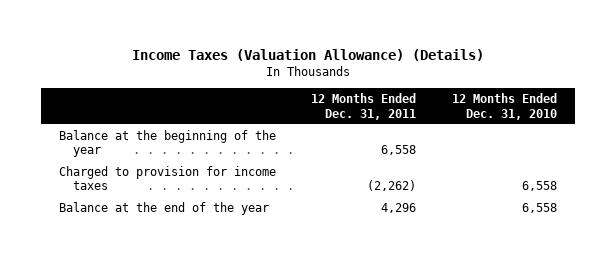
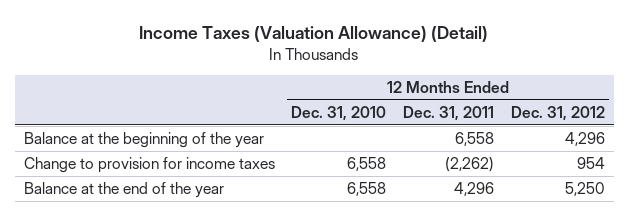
- Income Taxes (Valuation Allowance) (Details)
+ Income Taxes (Valuation Allowance) (Detail)
- | 12 Months Ended Dec. 31, 2011 | 12 Months Ended Dec. 31, 2010
+ | 12 Months Ended Dec. 31, 2010 | 12 Months Ended Dec. 31, 2011 | 12 Months Ended Dec. 31, 2012
- Charged to provision for income taxes | (2,262) | 6,558
+ Change to provision for income taxes | 6,558 | (2,262) | 954

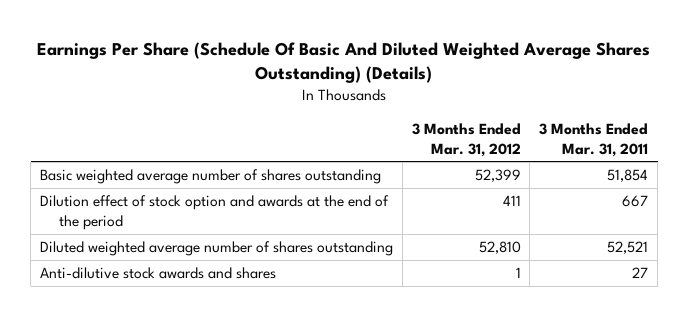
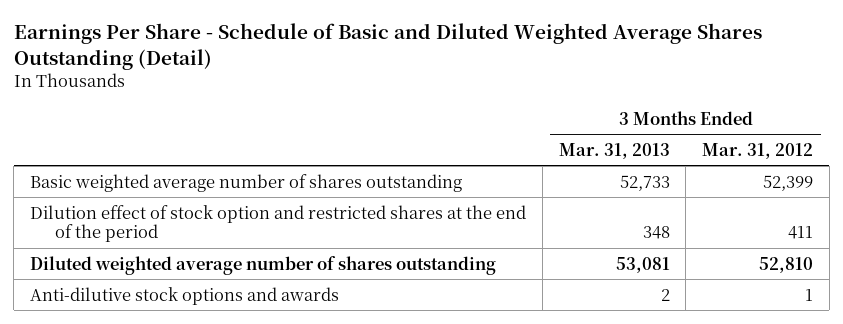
- Earnings Per Share (Schedule Of Basic And Diluted Weighted Average Shares Outstanding) (Details)
+ Earnings Per Share - Schedule of Basic and Diluted Weighted Average Shares Outstanding (Detail)
- | 3 Months Ended Mar. 31, 2012 | 3 Months Ended Mar. 31, 2011
+ | 3 Months Ended Mar. 31, 2013 | 3 Months Ended Mar. 31, 2012
- Dilution effect of stock option and awards at the end of the period | 411 | 667
+ Dilution effect of stock option and restricted shares at the end of the period | 348 | 411
- Anti-dilutive stock awards and shares | 1 | 27
+ Anti-dilutive stock options and awards | 2 | 1

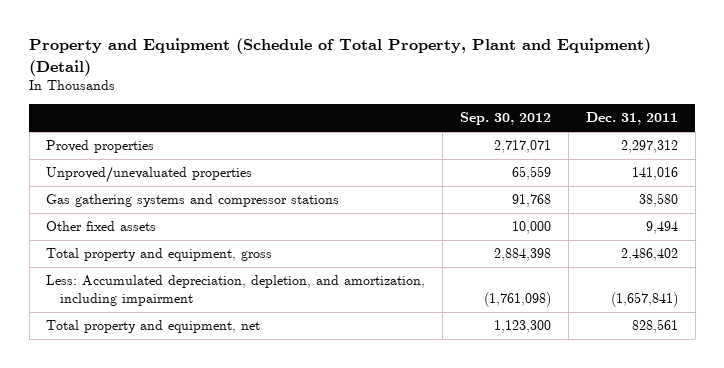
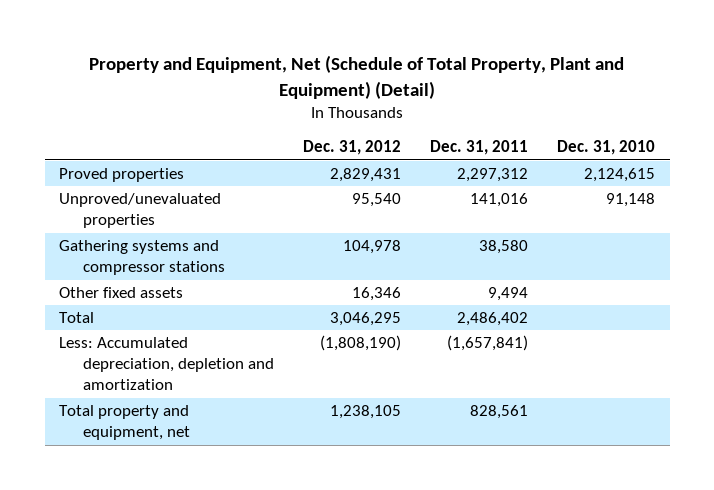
- Property and Equipment (Schedule of Total Property, Plant and Equipment) (Detail)
+ Property and Equipment, Net (Schedule of Total Property, Plant and Equipment) (Detail)
- | Sep. 30, 2012 | Dec. 31, 2011
+ | Dec. 31, 2012 | Dec. 31, 2011 | Dec. 31, 2010
- Gas gathering systems and compressor stations | 91,768 | 38,580
+ Gathering systems and compressor stations | 104,978 | 38,580 |
- Total property and equipment, gross | 2,884,398 | 2,486,402
- Less: Accumulated depreciation, depletion, and amortization, including impairment | (1,761,098) | (1,657,841)
+ Total | 3,046,295 | 2,486,402 |
+ Less: Accumulated depreciation, depletion and amortization | (1,808,190) | (1,657,841) |

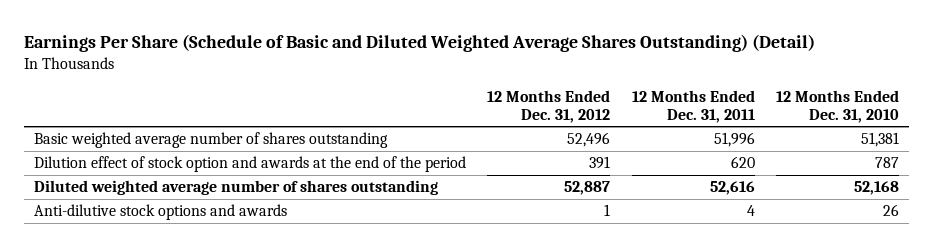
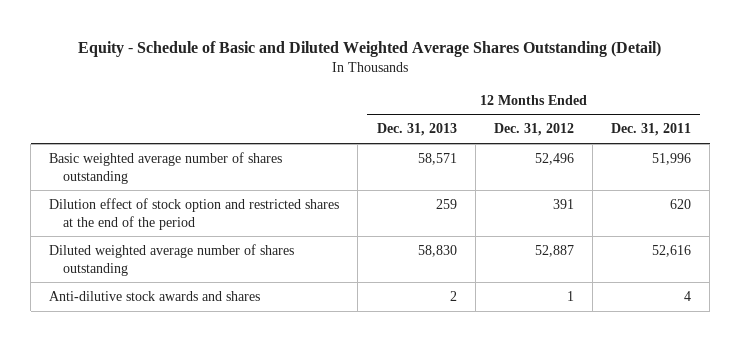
- Earnings Per Share (Schedule of Basic and Diluted Weighted Average Shares Outstanding) (Detail)
+ Equity - Schedule of Basic and Diluted Weighted Average Shares Outstanding (Detail)
- | 12 Months Ended Dec. 31, 2012 | 12 Months Ended Dec. 31, 2011 | 12 Months Ended Dec. 31, 2010
+ | 12 Months Ended Dec. 31, 2013 | 12 Months Ended Dec. 31, 2012 | 12 Months Ended Dec. 31, 2011
- Dilution effect of stock option and awards at the end of the period | 391 | 620 | 787
+ Dilution effect of stock option and restricted shares at the end of the period | 259 | 391 | 620
- Anti-dilutive stock options and awards | 1 | 4 | 26
+ Anti-dilutive stock awards and shares | 2 | 1 | 4

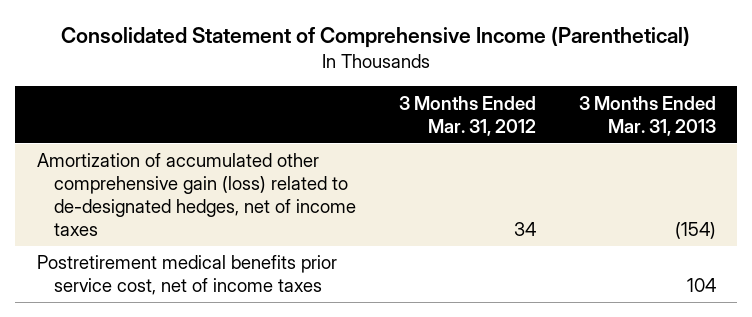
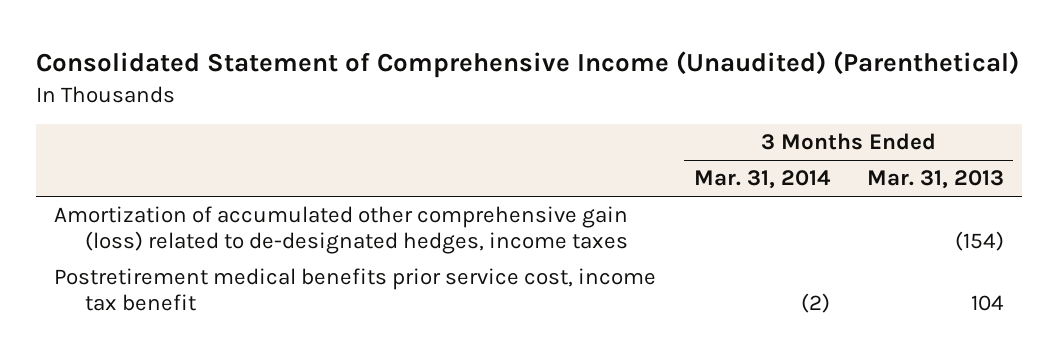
- Consolidated Statement of Comprehensive Income (Parenthetical)
+ Consolidated Statement of Comprehensive Income (Unaudited) (Parenthetical)
- | 3 Months Ended Mar. 31, 2012 | 3 Months Ended Mar. 31, 2013
+ | 3 Months Ended Mar. 31, 2014 | 3 Months Ended Mar. 31, 2013
- Amortization of accumulated other comprehensive gain (loss) related to de-designated hedges, net of income taxes | 34 | (154)
- Postretirement medical benefits prior service cost, net of income taxes | | 104
+ Amortization of accumulated other comprehensive gain (loss) related to de-designated hedges, income taxes | | (154)
+ Postretirement medical benefits prior service cost, income tax benefit | (2) | 104

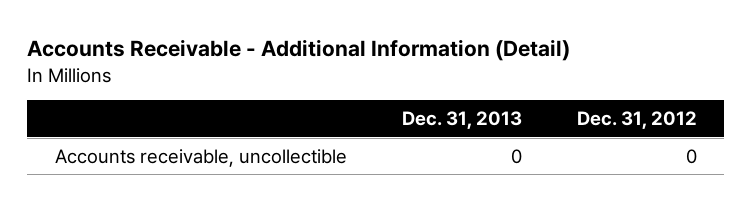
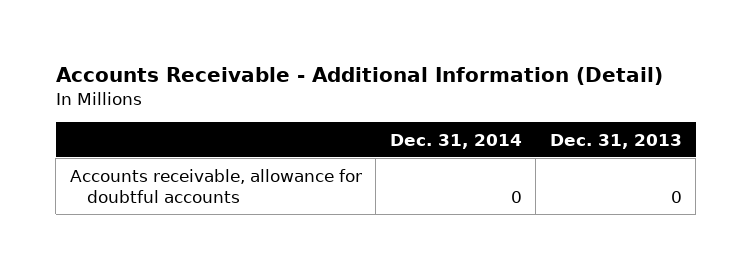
- | Dec. 31, 2013 | Dec. 31, 2012
+ | Dec. 31, 2014 | Dec. 31, 2013
- Accounts receivable, uncollectible | 0 | 0
+ Accounts receivable, allowance for doubtful accounts | 0 | 0

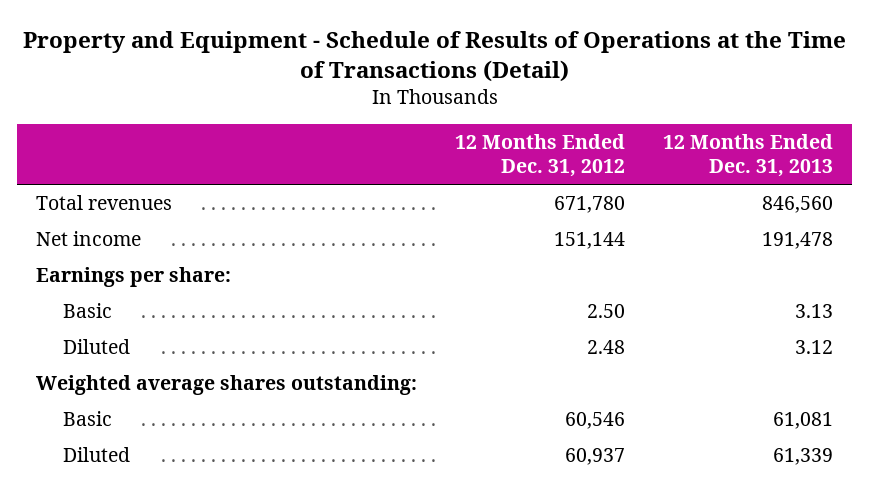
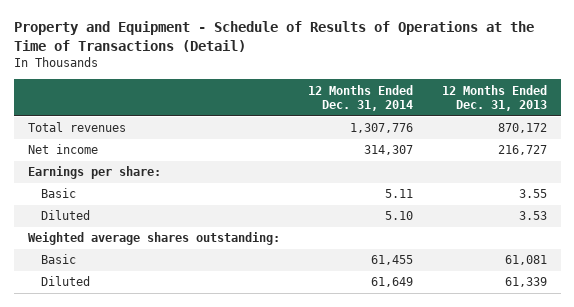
- | 12 Months Ended Dec. 31, 2012 | 12 Months Ended Dec. 31, 2013
+ | 12 Months Ended Dec. 31, 2014 | 12 Months Ended Dec. 31, 2013
- Total revenues | 671,780 | 846,560
- Net income | 151,144 | 191,478
+ Total revenues | 1,307,776 | 870,172
+ Net income | 314,307 | 216,727
- Basic | 2.50 | 3.13
- Diluted | 2.48 | 3.12
+ Basic | 5.11 | 3.55
+ Diluted | 5.10 | 3.53

